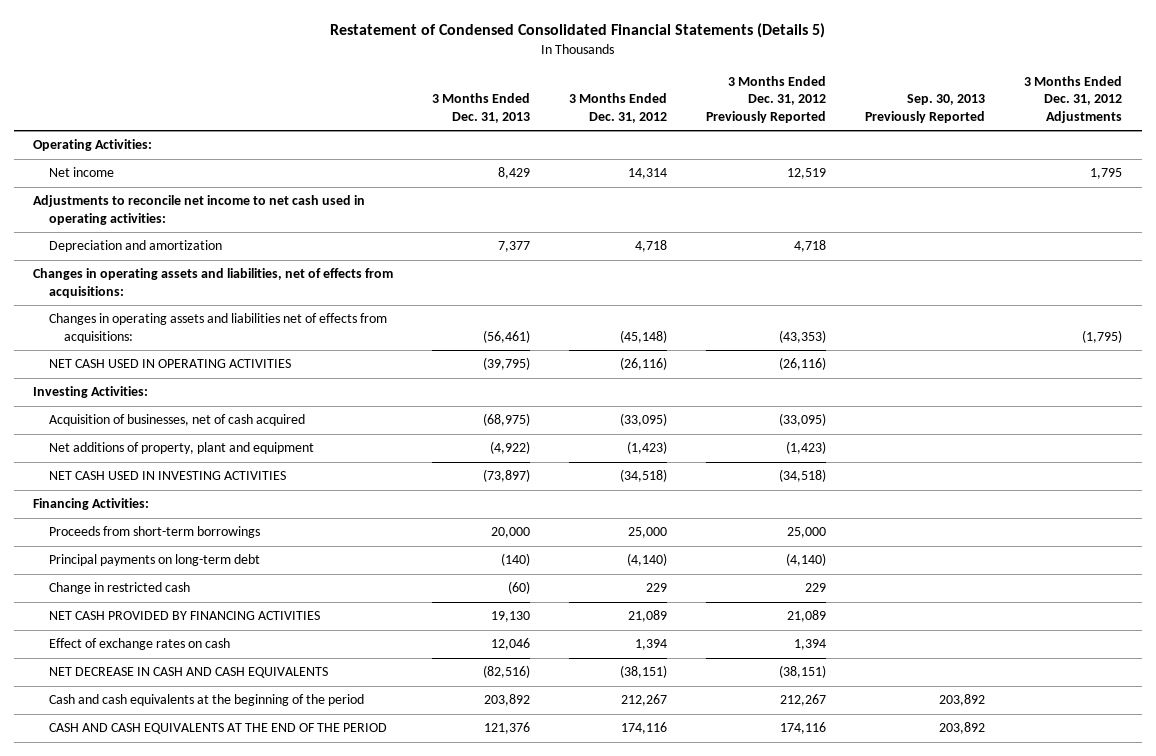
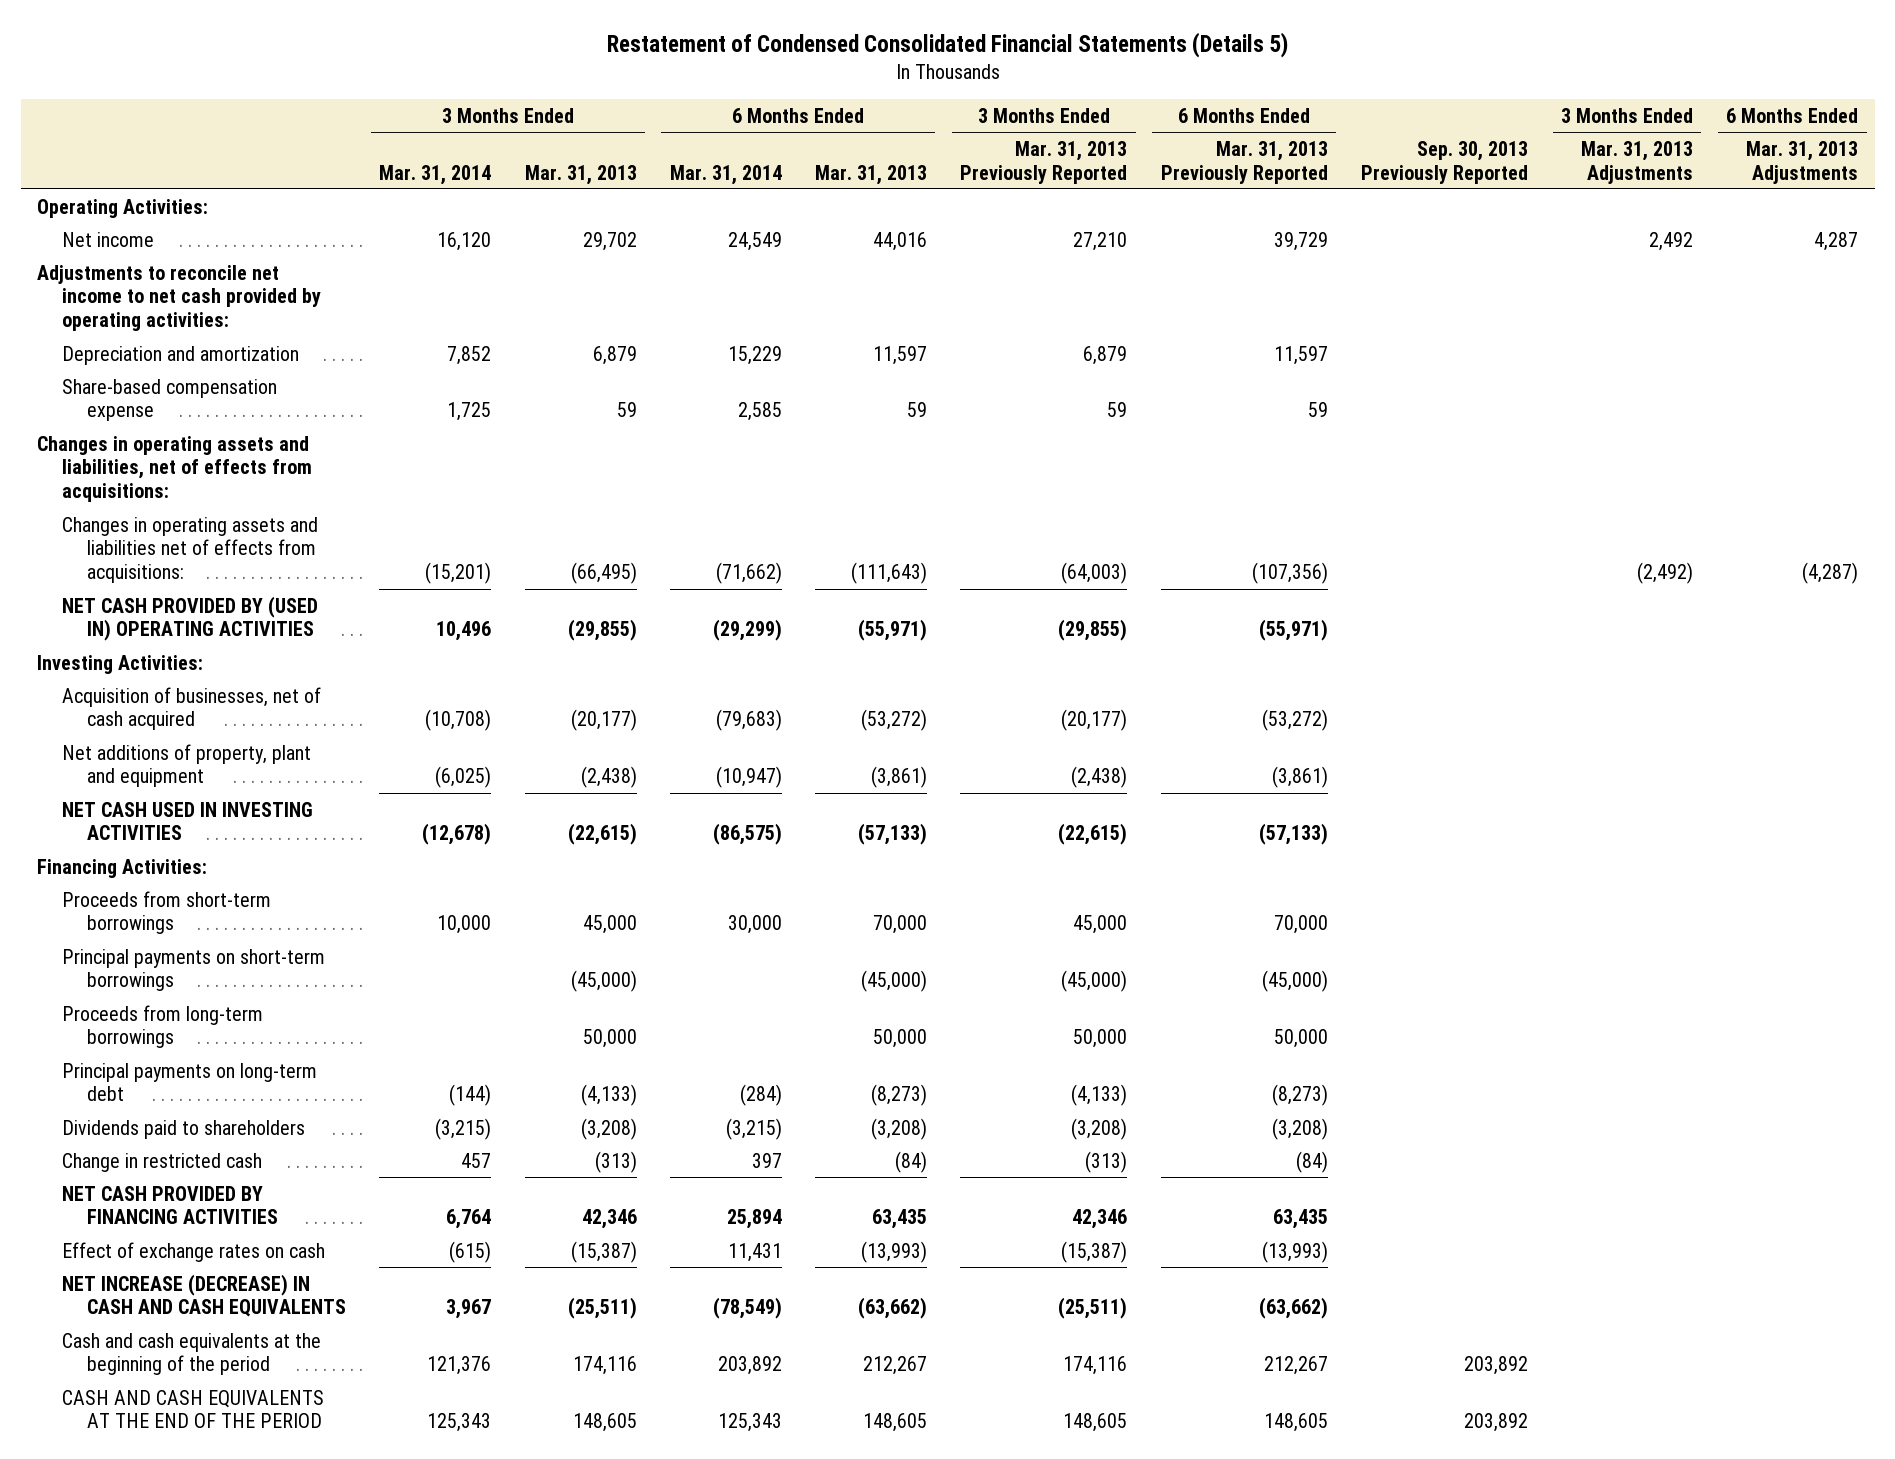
- | 3 Months Ended Dec. 31, 2013 | 3 Months Ended Dec. 31, 2012 | 3 Months Ended Dec. 31, 2012 Previously Reported | Sep. 30, 2013 Previously Reported | 3 Months Ended Dec. 31, 2012 Adjustments
+ | 3 Months Ended Mar. 31, 2014 | 3 Months Ended Mar. 31, 2013 | 6 Months Ended Mar. 31, 2014 | 6 Months Ended Mar. 31, 2013 | 3 Months Ended Mar. 31, 2013 Previously Reported | 6 Months Ended Mar. 31, 2013 Previously Reported | Sep. 30, 2013 Previously Reported | 3 Months Ended Mar. 31, 2013 Adjustments | 6 Months Ended Mar. 31, 2013 Adjustments
- Adjustments to reconcile net income to net cash used in operating activities:
+ Adjustments to reconcile net income to net cash provided by operating activities:
+ Share-based compensation expense | 1,725 | 59 | 2,585 | 59 | 59 | 59 | | |
- NET CASH USED IN OPERATING ACTIVITIES | (39,795) | (26,116) | (26,116) | |
+ NET CASH PROVIDED BY (USED IN) OPERATING ACTIVITIES | 10,496 | (29,855) | (29,299) | (55,971) | (29,855) | (55,971) | | |
+ Principal payments on short-term borrowings | | (45,000) | | (45,000) | (45,000) | (45,000) | | |
+ Proceeds from long-term borrowings | | 50,000 | | 50,000 | 50,000 | 50,000 | | |
+ Dividends paid to shareholders | (3,215) | (3,208) | (3,215) | (3,208) | (3,208) | (3,208) | | |
- NET DECREASE IN CASH AND CASH EQUIVALENTS | (82,516) | (38,151) | (38,151) | |
+ NET INCREASE (DECREASE) IN CASH AND CASH EQUIVALENTS | 3,967 | (25,511) | (78,549) | (63,662) | (25,511) | (63,662) | | |

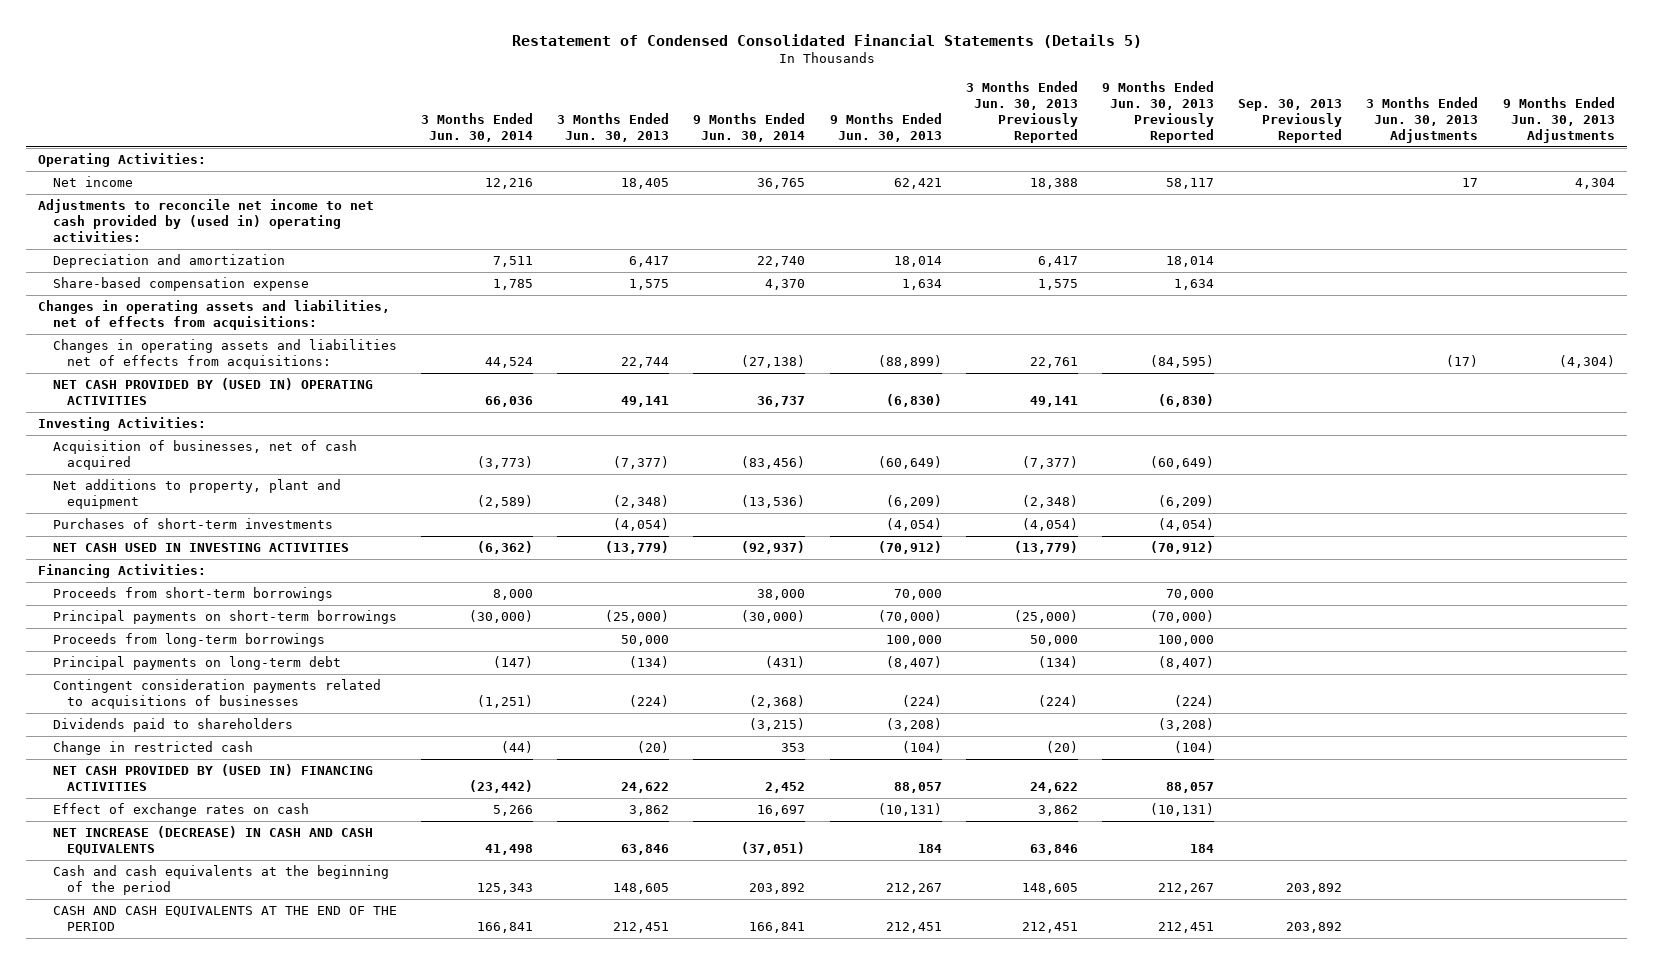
- | 3 Months Ended Mar. 31, 2014 | 3 Months Ended Mar. 31, 2013 | 6 Months Ended Mar. 31, 2014 | 6 Months Ended Mar. 31, 2013 | 3 Months Ended Mar. 31, 2013 Previously Reported | 6 Months Ended Mar. 31, 2013 Previously Reported | Sep. 30, 2013 Previously Reported | 3 Months Ended Mar. 31, 2013 Adjustments | 6 Months Ended Mar. 31, 2013 Adjustments
+ | 3 Months Ended Jun. 30, 2014 | 3 Months Ended Jun. 30, 2013 | 9 Months Ended Jun. 30, 2014 | 9 Months Ended Jun. 30, 2013 | 3 Months Ended Jun. 30, 2013 Previously Reported | 9 Months Ended Jun. 30, 2013 Previously Reported | Sep. 30, 2013 Previously Reported | 3 Months Ended Jun. 30, 2013 Adjustments | 9 Months Ended Jun. 30, 2013 Adjustments
- Adjustments to reconcile net income to net cash provided by operating activities:
+ Adjustments to reconcile net income to net cash provided by (used in) operating activities:
- Net additions of property, plant and equipment | (6,025) | (2,438) | (10,947) | (3,861) | (2,438) | (3,861) | | |
+ Net additions to property, plant and equipment | (2,589) | (2,348) | (13,536) | (6,209) | (2,348) | (6,209) | | |
+ Purchases of short-term investments | | (4,054) | | (4,054) | (4,054) | (4,054) | | |
+ Contingent consideration payments related to acquisitions of businesses | (1,251) | (224) | (2,368) | (224) | (224) | (224) | | |
- NET CASH PROVIDED BY FINANCING ACTIVITIES | 6,764 | 42,346 | 25,894 | 63,435 | 42,346 | 63,435 | | |
+ NET CASH PROVIDED BY (USED IN) FINANCING ACTIVITIES | (23,442) | 24,622 | 2,452 | 88,057 | 24,622 | 88,057 | | |

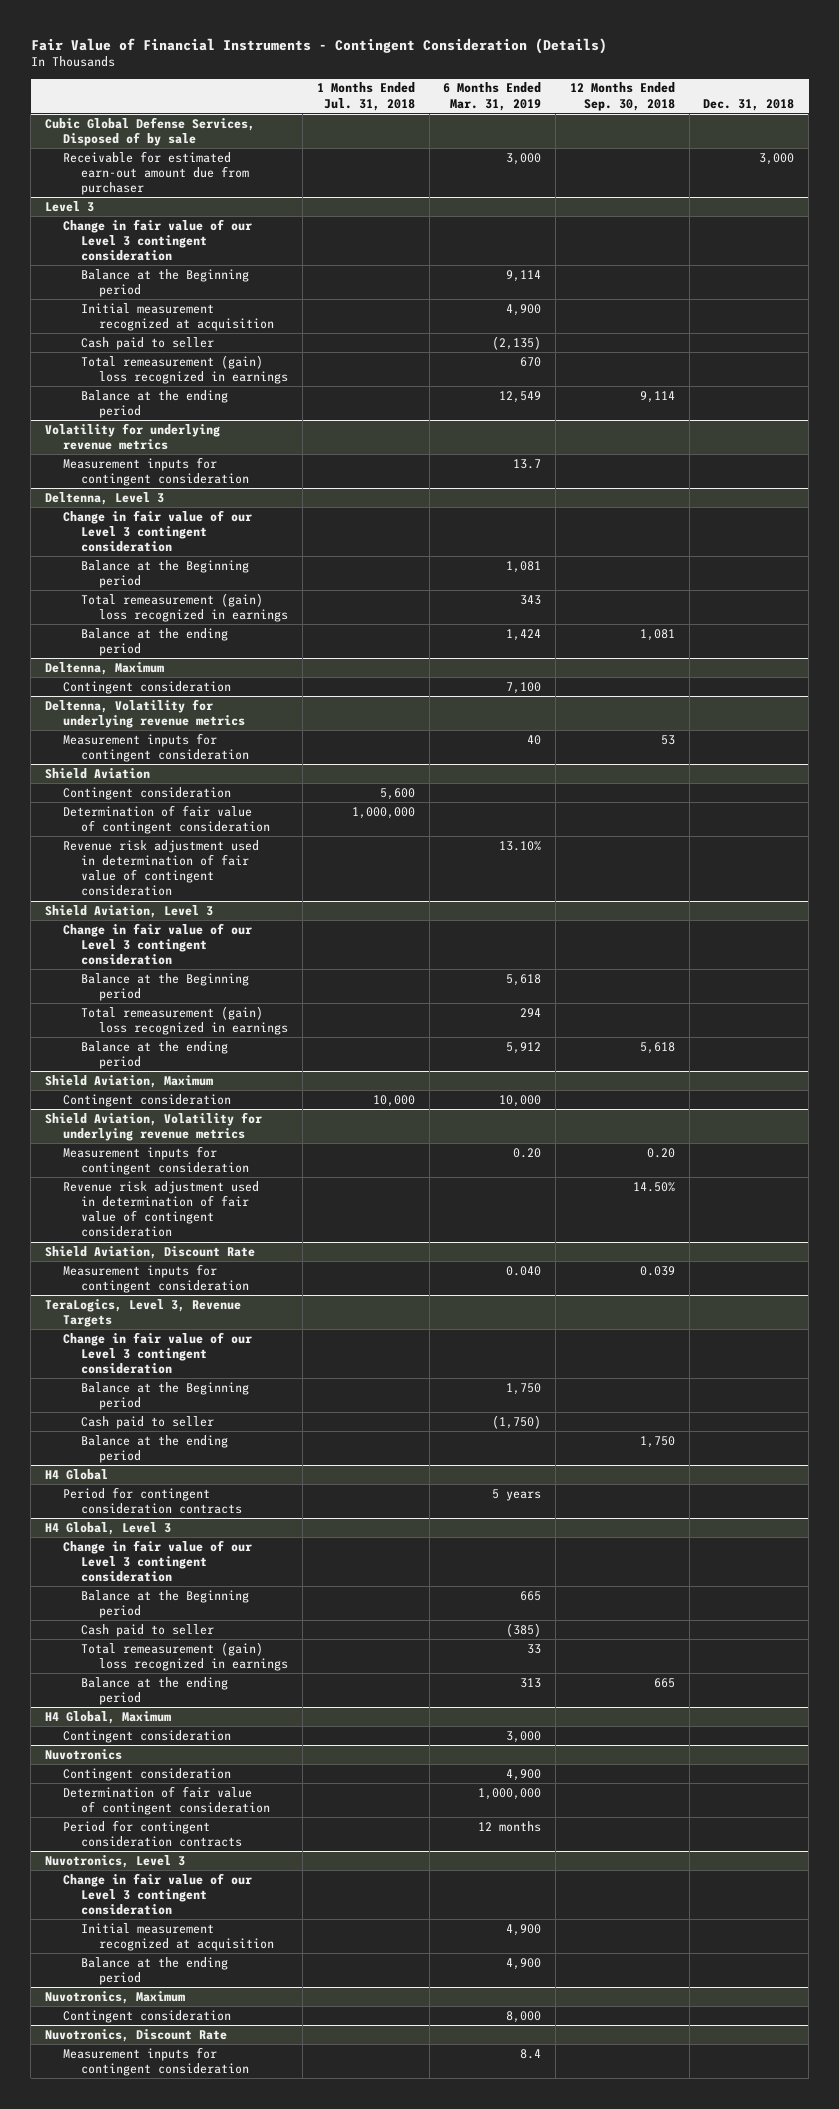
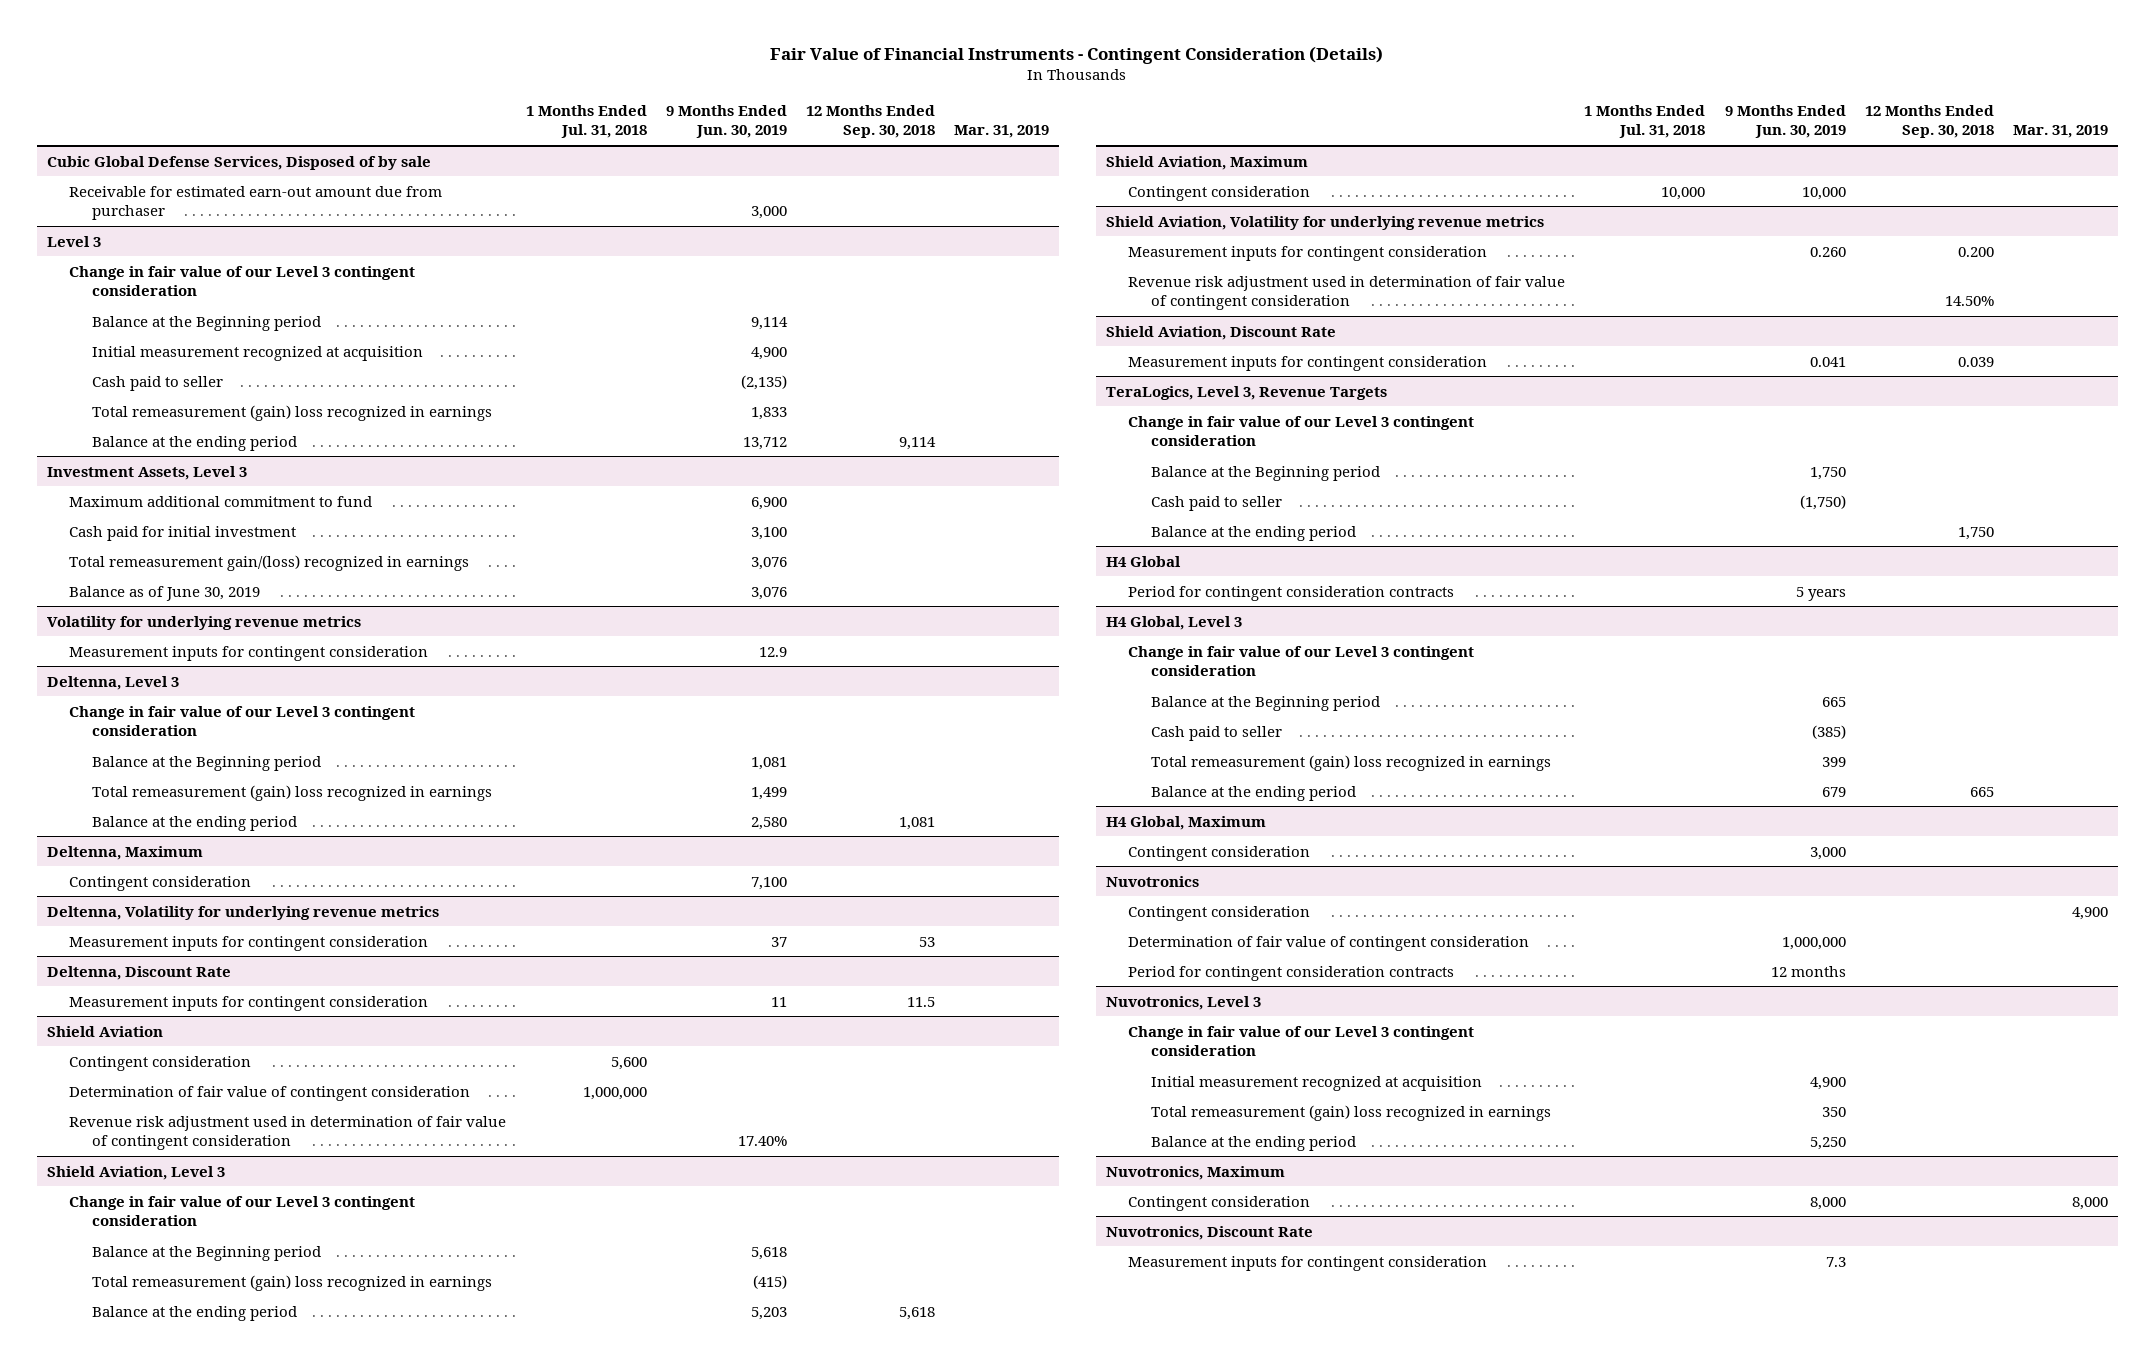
- | 1 Months Ended Jul. 31, 2018 | 6 Months Ended Mar. 31, 2019 | 12 Months Ended Sep. 30, 2018 | Dec. 31, 2018
+ | 1 Months Ended Jul. 31, 2018 | 9 Months Ended Jun. 30, 2019 | 12 Months Ended Sep. 30, 2018 | Mar. 31, 2019
+ Investment Assets, Level 3
+ Maximum additional commitment to fund | | 6,900 | |
+ Cash paid for initial investment | | 3,100 | |
+ Total remeasurement gain/(loss) recognized in earnings | | 3,076 | |
+ Balance as of June 30, 2019 | | 3,076 | |
+ Deltenna, Discount Rate
+ Measurement inputs for contingent consideration | | 11 | 11.5 |
@ Shield Aviation, Volatility for underlying revenue metrics
- Measurement inputs for contingent consideration | | 0.20 | 0.20 |
+ Measurement inputs for contingent consideration | | 0.260 | 0.200 |
@ Nuvotronics, Level 3
+ Total remeasurement (gain) loss recognized in earnings | | 350 | |

